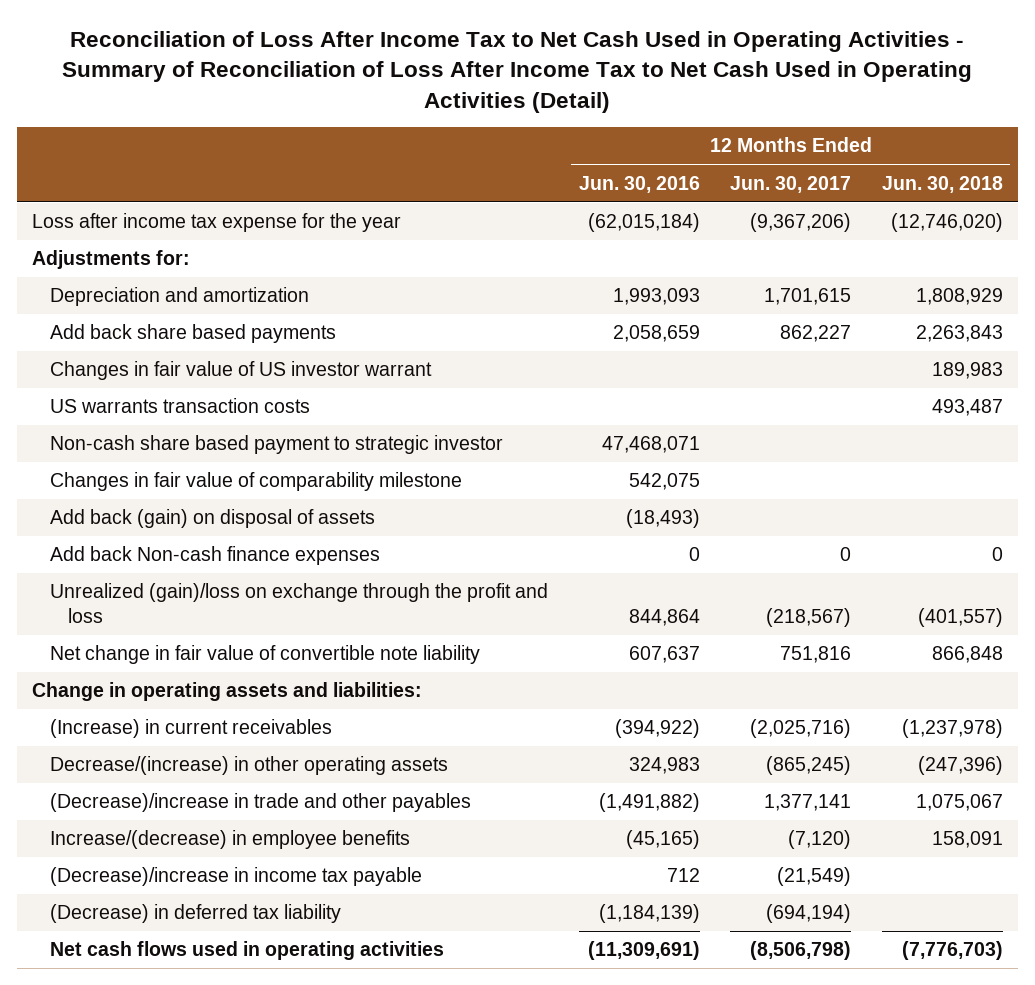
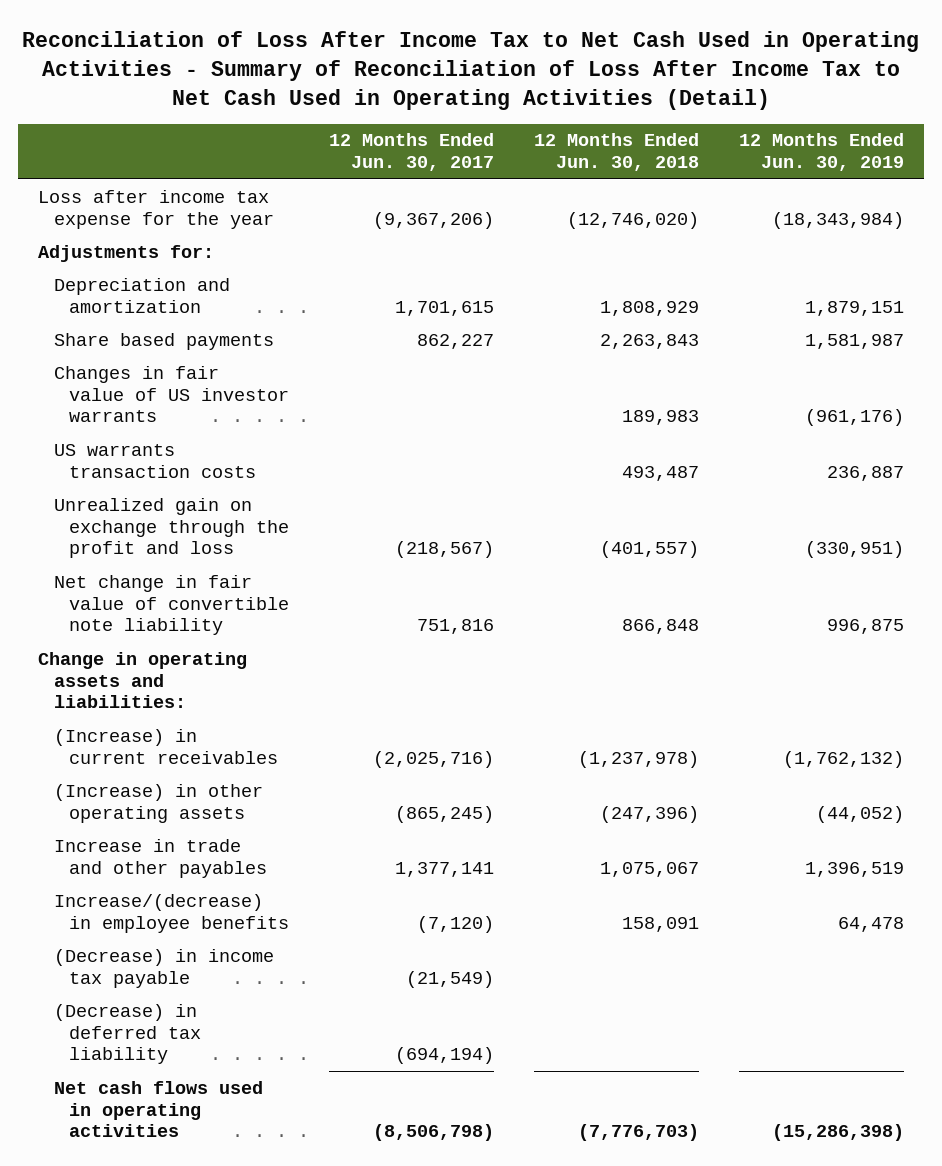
- | 12 Months Ended Jun. 30, 2016 | 12 Months Ended Jun. 30, 2017 | 12 Months Ended Jun. 30, 2018
+ | 12 Months Ended Jun. 30, 2017 | 12 Months Ended Jun. 30, 2018 | 12 Months Ended Jun. 30, 2019
- Add back share based payments | 2,058,659 | 862,227 | 2,263,843
- Changes in fair value of US investor warrant | | | 189,983
+ Share based payments | 862,227 | 2,263,843 | 1,581,987
+ Changes in fair value of US investor warrants | | 189,983 | (961,176)
- Non-cash share based payment to strategic investor | 47,468,071 | |
- Changes in fair value of comparability milestone | 542,075 | |
- Add back (gain) on disposal of assets | (18,493) | |
- Add back Non-cash finance expenses | 0 | 0 | 0
- Unrealized (gain)/loss on exchange through the profit and loss | 844,864 | (218,567) | (401,557)
+ Unrealized gain on exchange through the profit and loss | (218,567) | (401,557) | (330,951)
- Decrease/(increase) in other operating assets | 324,983 | (865,245) | (247,396)
- (Decrease)/increase in trade and other payables | (1,491,882) | 1,377,141 | 1,075,067
+ (Increase) in other operating assets | (865,245) | (247,396) | (44,052)
+ Increase in trade and other payables | 1,377,141 | 1,075,067 | 1,396,519
- (Decrease)/increase in income tax payable | 712 | (21,549) |
+ (Decrease) in income tax payable | (21,549) | |

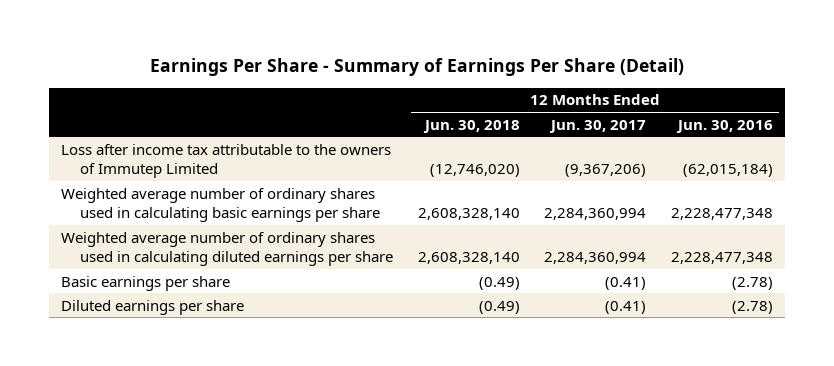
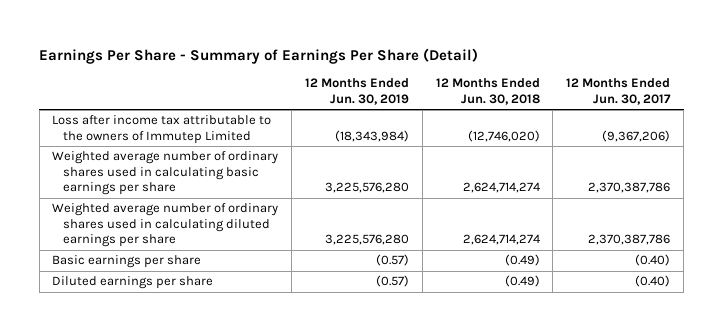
- | 12 Months Ended Jun. 30, 2018 | 12 Months Ended Jun. 30, 2017 | 12 Months Ended Jun. 30, 2016
+ | 12 Months Ended Jun. 30, 2019 | 12 Months Ended Jun. 30, 2018 | 12 Months Ended Jun. 30, 2017
- Weighted average number of ordinary shares used in calculating basic earnings per share | 2,608,328,140 | 2,284,360,994 | 2,228,477,348
- Weighted average number of ordinary shares used in calculating diluted earnings per share | 2,608,328,140 | 2,284,360,994 | 2,228,477,348
- Basic earnings per share | (0.49) | (0.41) | (2.78)
- Diluted earnings per share | (0.49) | (0.41) | (2.78)
+ Weighted average number of ordinary shares used in calculating basic earnings per share | 3,225,576,280 | 2,624,714,274 | 2,370,387,786
+ Weighted average number of ordinary shares used in calculating diluted earnings per share | 3,225,576,280 | 2,624,714,274 | 2,370,387,786
+ Basic earnings per share | (0.57) | (0.49) | (0.40)
+ Diluted earnings per share | (0.57) | (0.49) | (0.40)

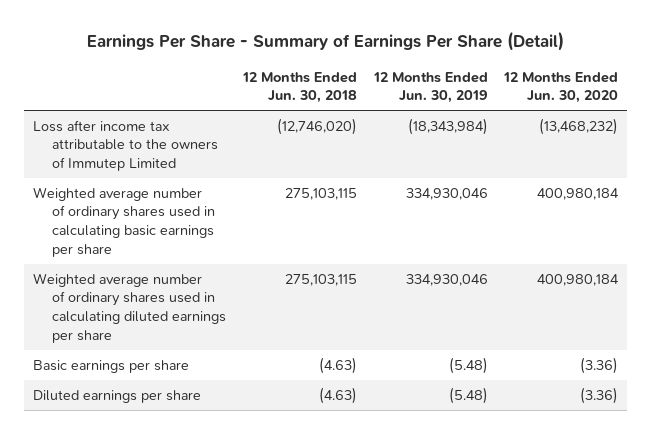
- | 12 Months Ended Jun. 30, 2019 | 12 Months Ended Jun. 30, 2018 | 12 Months Ended Jun. 30, 2017
+ | 12 Months Ended Jun. 30, 2018 | 12 Months Ended Jun. 30, 2019 | 12 Months Ended Jun. 30, 2020
- Weighted average number of ordinary shares used in calculating basic earnings per share | 3,225,576,280 | 2,624,714,274 | 2,370,387,786
- Weighted average number of ordinary shares used in calculating diluted earnings per share | 3,225,576,280 | 2,624,714,274 | 2,370,387,786
- Basic earnings per share | (0.57) | (0.49) | (0.40)
- Diluted earnings per share | (0.57) | (0.49) | (0.40)
+ Weighted average number of ordinary shares used in calculating basic earnings per share | 275,103,115 | 334,930,046 | 400,980,184
+ Weighted average number of ordinary shares used in calculating diluted earnings per share | 275,103,115 | 334,930,046 | 400,980,184
+ Basic earnings per share | (4.63) | (5.48) | (3.36)
+ Diluted earnings per share | (4.63) | (5.48) | (3.36)

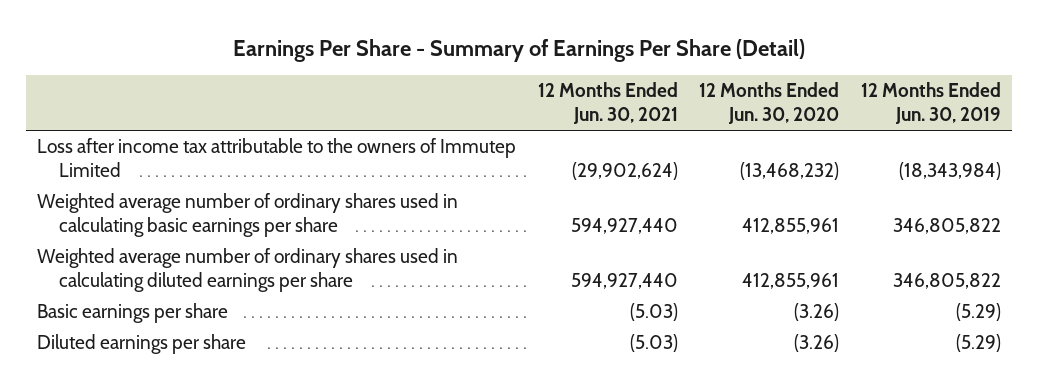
- | 12 Months Ended Jun. 30, 2018 | 12 Months Ended Jun. 30, 2019 | 12 Months Ended Jun. 30, 2020
+ | 12 Months Ended Jun. 30, 2021 | 12 Months Ended Jun. 30, 2020 | 12 Months Ended Jun. 30, 2019
- Weighted average number of ordinary shares used in calculating basic earnings per share | 275,103,115 | 334,930,046 | 400,980,184
- Weighted average number of ordinary shares used in calculating diluted earnings per share | 275,103,115 | 334,930,046 | 400,980,184
- Basic earnings per share | (4.63) | (5.48) | (3.36)
- Diluted earnings per share | (4.63) | (5.48) | (3.36)
+ Weighted average number of ordinary shares used in calculating basic earnings per share | 594,927,440 | 412,855,961 | 346,805,822
+ Weighted average number of ordinary shares used in calculating diluted earnings per share | 594,927,440 | 412,855,961 | 346,805,822
+ Basic earnings per share | (5.03) | (3.26) | (5.29)
+ Diluted earnings per share | (5.03) | (3.26) | (5.29)

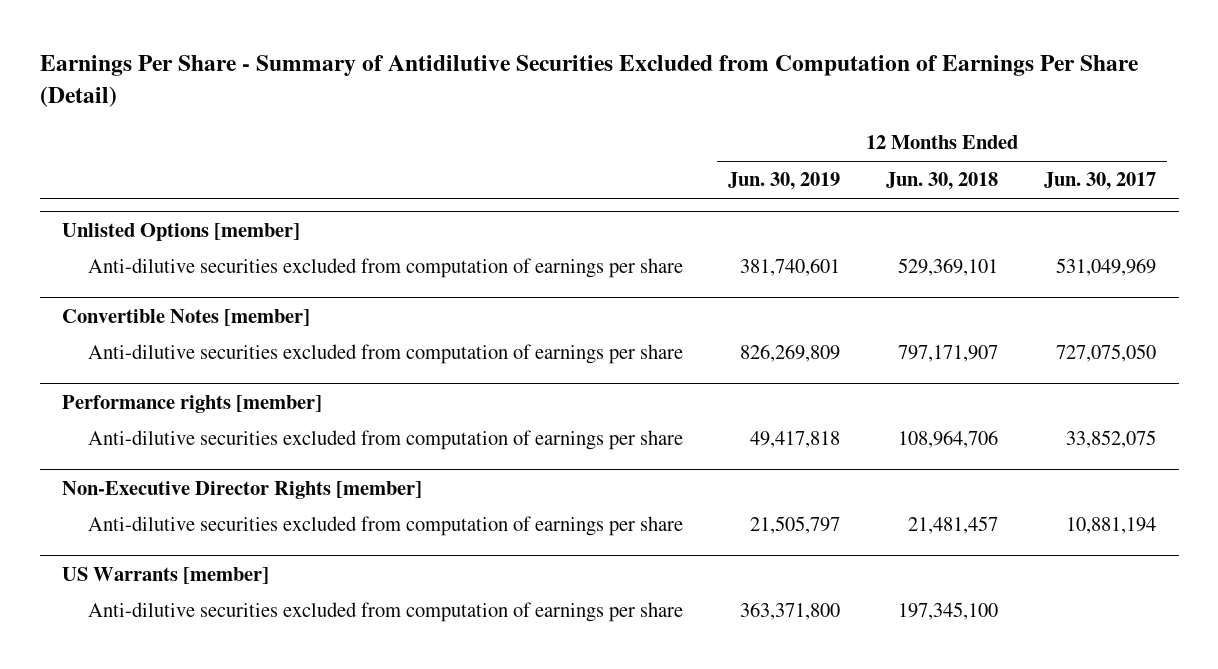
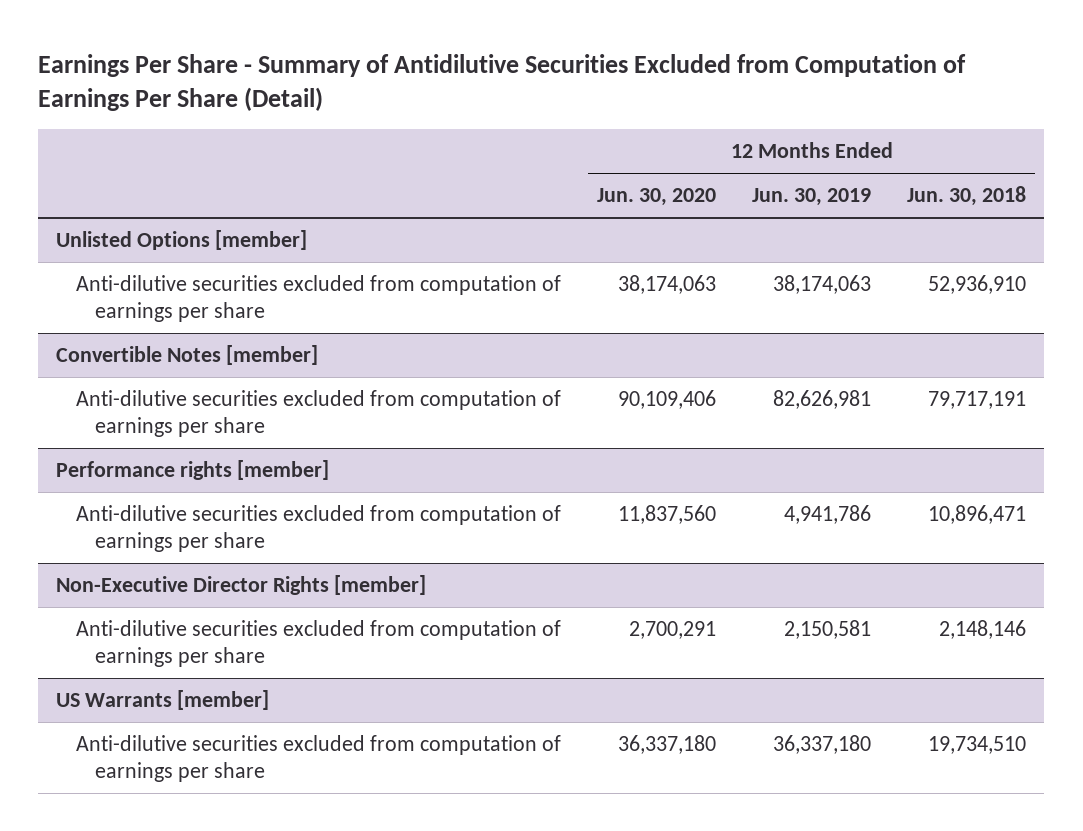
- | 12 Months Ended Jun. 30, 2019 | 12 Months Ended Jun. 30, 2018 | 12 Months Ended Jun. 30, 2017
+ | 12 Months Ended Jun. 30, 2020 | 12 Months Ended Jun. 30, 2019 | 12 Months Ended Jun. 30, 2018
@ Unlisted Options [member]
- Anti-dilutive securities excluded from computation of earnings per share | 381,740,601 | 529,369,101 | 531,049,969
+ Anti-dilutive securities excluded from computation of earnings per share | 38,174,063 | 38,174,063 | 52,936,910
@ Convertible Notes [member]
- Anti-dilutive securities excluded from computation of earnings per share | 826,269,809 | 797,171,907 | 727,075,050
+ Anti-dilutive securities excluded from computation of earnings per share | 90,109,406 | 82,626,981 | 79,717,191
@ Performance rights [member]
- Anti-dilutive securities excluded from computation of earnings per share | 49,417,818 | 108,964,706 | 33,852,075
+ Anti-dilutive securities excluded from computation of earnings per share | 11,837,560 | 4,941,786 | 10,896,471
@ Non-Executive Director Rights [member]
- Anti-dilutive securities excluded from computation of earnings per share | 21,505,797 | 21,481,457 | 10,881,194
+ Anti-dilutive securities excluded from computation of earnings per share | 2,700,291 | 2,150,581 | 2,148,146
@ US Warrants [member]
- Anti-dilutive securities excluded from computation of earnings per share | 363,371,800 | 197,345,100 |
+ Anti-dilutive securities excluded from computation of earnings per share | 36,337,180 | 36,337,180 | 19,734,510

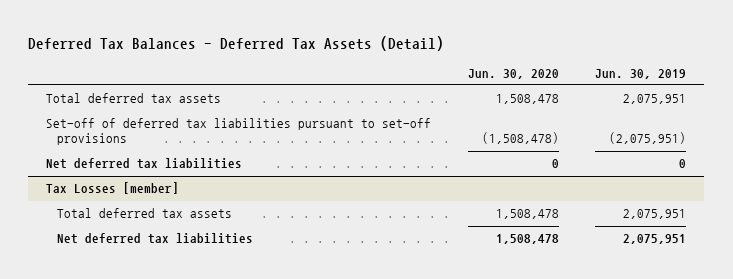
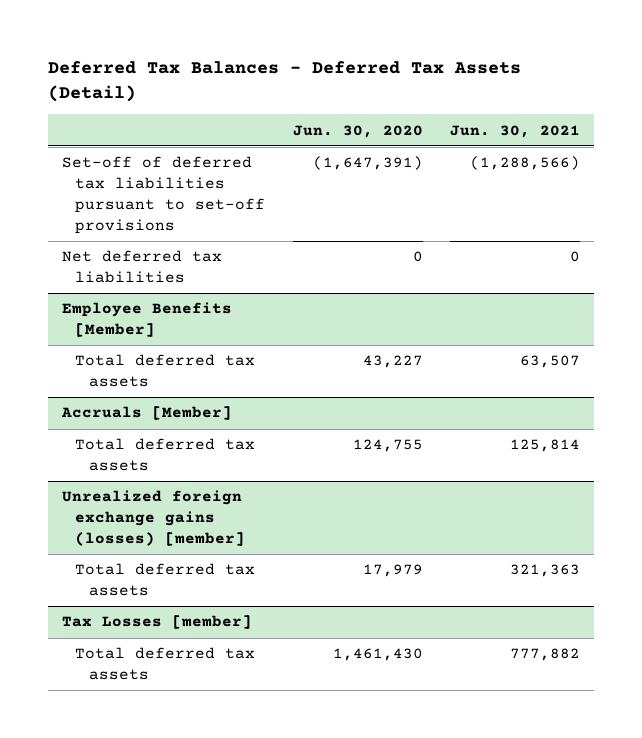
- | Jun. 30, 2020 | Jun. 30, 2019
+ | Jun. 30, 2020 | Jun. 30, 2021
- Total deferred tax assets | 1,508,478 | 2,075,951
- Set-off of deferred tax liabilities pursuant to set-off provisions | (1,508,478) | (2,075,951)
+ Set-off of deferred tax liabilities pursuant to set-off provisions | (1,647,391) | (1,288,566)
+ Employee Benefits [Member]
+ Total deferred tax assets | 43,227 | 63,507
+ Accruals [Member]
+ Total deferred tax assets | 124,755 | 125,814
+ Unrealized foreign exchange gains (losses) [member]
+ Total deferred tax assets | 17,979 | 321,363
@ Tax Losses [member]
- Total deferred tax assets | 1,508,478 | 2,075,951
- Net deferred tax liabilities | 1,508,478 | 2,075,951
+ Total deferred tax assets | 1,461,430 | 777,882

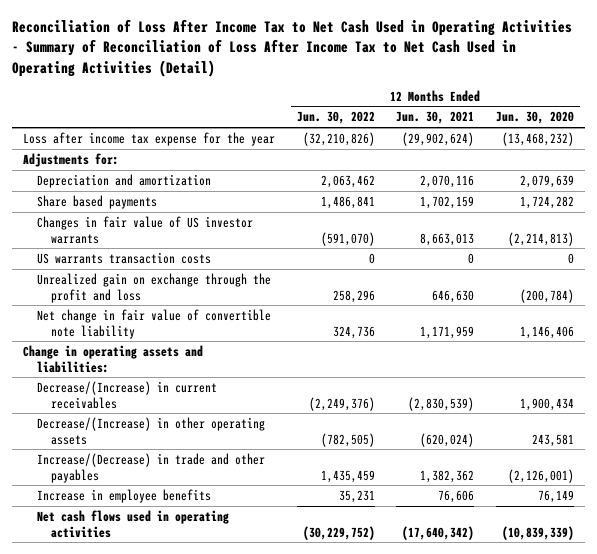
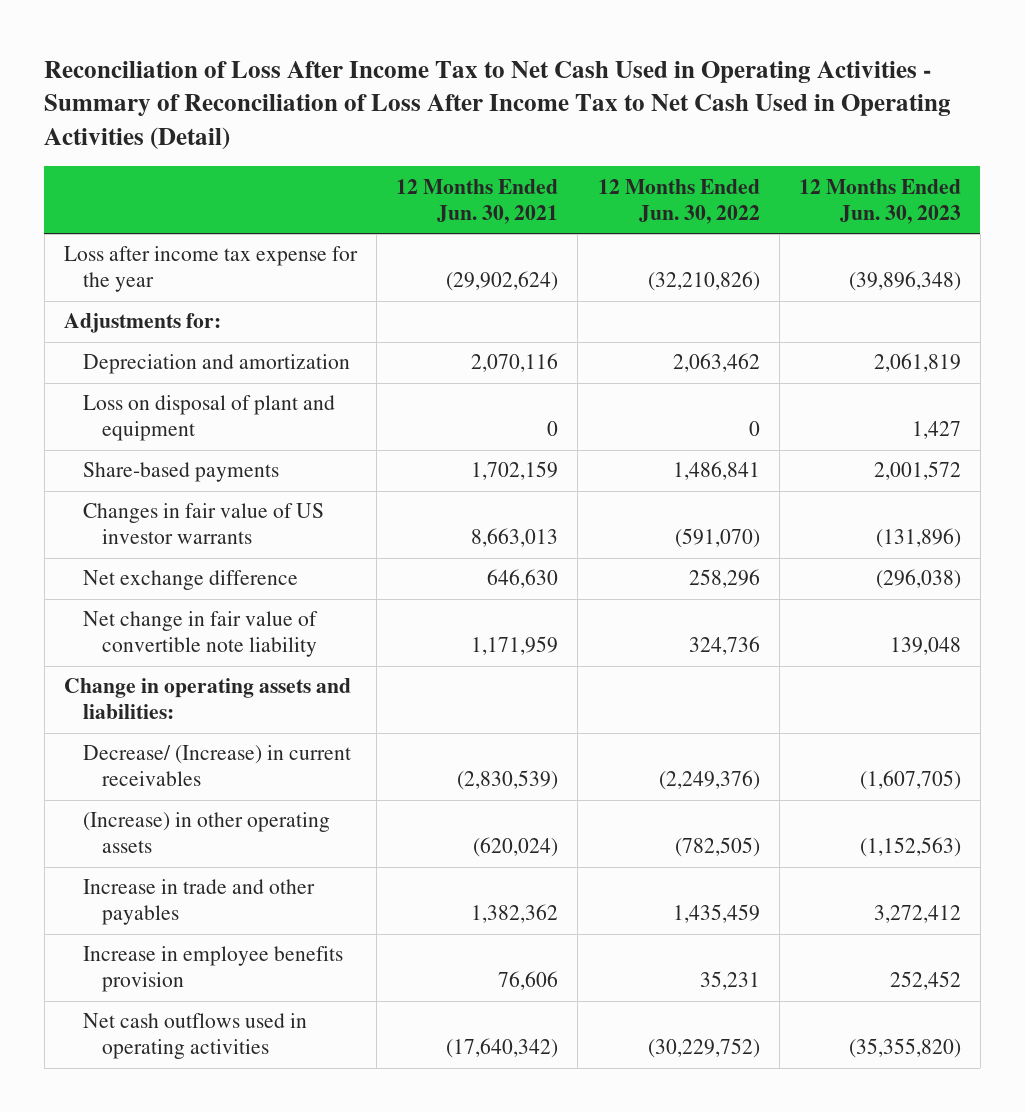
- | 12 Months Ended Jun. 30, 2022 | 12 Months Ended Jun. 30, 2021 | 12 Months Ended Jun. 30, 2020
+ | 12 Months Ended Jun. 30, 2021 | 12 Months Ended Jun. 30, 2022 | 12 Months Ended Jun. 30, 2023
- Share based payments | 1,486,841 | 1,702,159 | 1,724,282
+ Loss on disposal of plant and equipment | 0 | 0 | 1,427
+ Share-based payments | 1,702,159 | 1,486,841 | 2,001,572
- US warrants transaction costs | 0 | 0 | 0
- Unrealized gain on exchange through the profit and loss | 258,296 | 646,630 | (200,784)
+ Net exchange difference | 646,630 | 258,296 | (296,038)
- Decrease/(Increase) in current receivables | (2,249,376) | (2,830,539) | 1,900,434
- Decrease/(Increase) in other operating assets | (782,505) | (620,024) | 243,581
- Increase/(Decrease) in trade and other payables | 1,435,459 | 1,382,362 | (2,126,001)
- Increase in employee benefits | 35,231 | 76,606 | 76,149
- Net cash flows used in operating activities | (30,229,752) | (17,640,342) | (10,839,339)
+ Decrease/ (Increase) in current receivables | (2,830,539) | (2,249,376) | (1,607,705)
+ (Increase) in other operating assets | (620,024) | (782,505) | (1,152,563)
+ Increase in trade and other payables | 1,382,362 | 1,435,459 | 3,272,412
+ Increase in employee benefits provision | 76,606 | 35,231 | 252,452
+ Net cash outflows used in operating activities | (17,640,342) | (30,229,752) | (35,355,820)

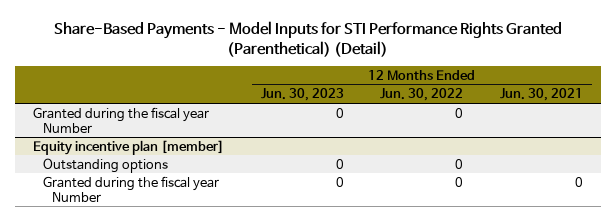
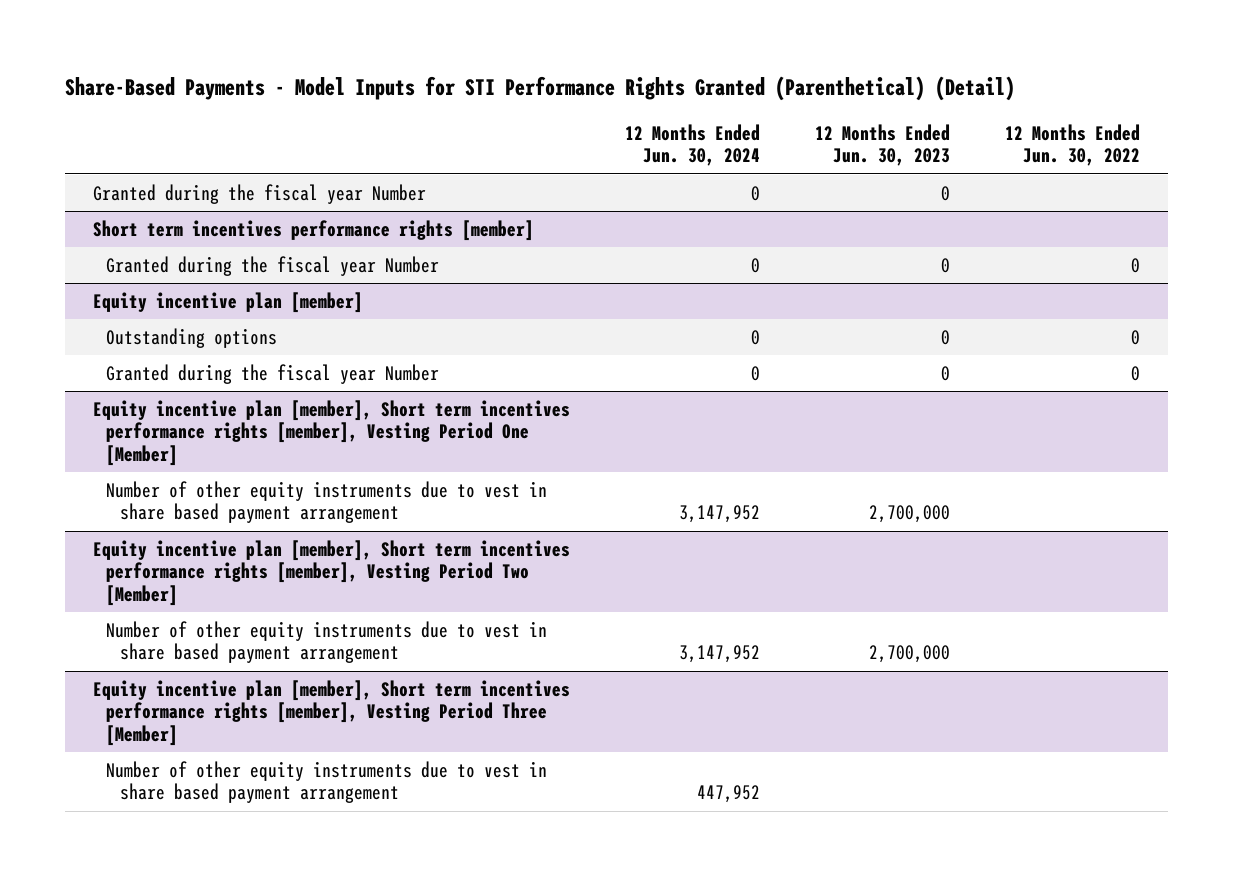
- | 12 Months Ended Jun. 30, 2023 | 12 Months Ended Jun. 30, 2022 | 12 Months Ended Jun. 30, 2021
+ | 12 Months Ended Jun. 30, 2024 | 12 Months Ended Jun. 30, 2023 | 12 Months Ended Jun. 30, 2022
+ Granted during the fiscal year Number | 0 | 0 |
+ Short term incentives performance rights [member]
+ Equity incentive plan [member], Short term incentives performance rights [member], Vesting Period One [Member]
+ Number of other equity instruments due to vest in share based payment arrangement | 3,147,952 | 2,700,000 |
+ Equity incentive plan [member], Short term incentives performance rights [member], Vesting Period Two [Member]
+ Number of other equity instruments due to vest in share based payment arrangement | 3,147,952 | 2,700,000 |
+ Equity incentive plan [member], Short term incentives performance rights [member], Vesting Period Three [Member]
+ Number of other equity instruments due to vest in share based payment arrangement | 447,952 | |

